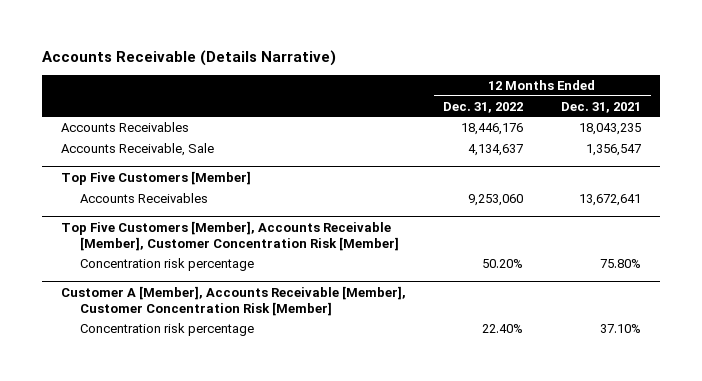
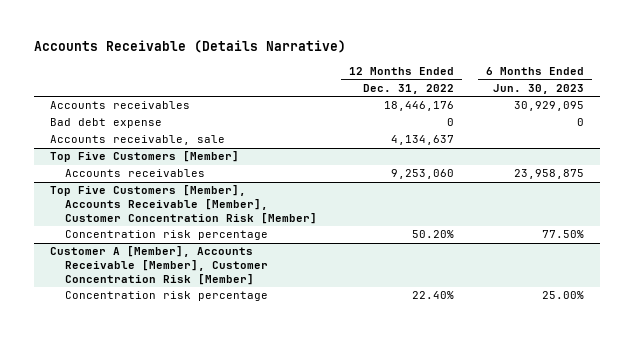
- | 12 Months Ended Dec. 31, 2022 | 12 Months Ended Dec. 31, 2021
+ | 12 Months Ended Dec. 31, 2022 | 6 Months Ended Jun. 30, 2023
- Accounts Receivables | 18,446,176 | 18,043,235
- Accounts Receivable, Sale | 4,134,637 | 1,356,547
+ Accounts receivables | 18,446,176 | 30,929,095
+ Bad debt expense | 0 | 0
+ Accounts receivable, sale | 4,134,637 |
@ Top Five Customers [Member]
- Accounts Receivables | 9,253,060 | 13,672,641
+ Accounts receivables | 9,253,060 | 23,958,875

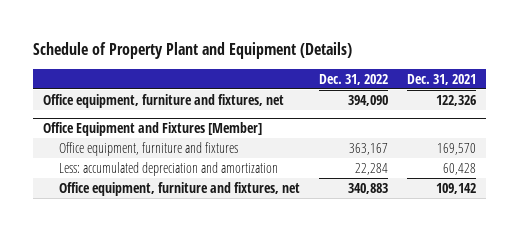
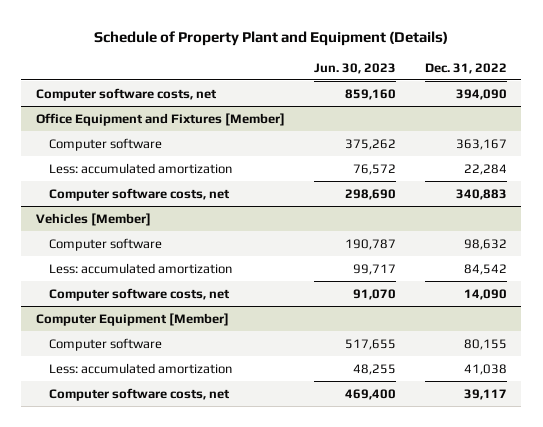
- | Dec. 31, 2022 | Dec. 31, 2021
+ | Jun. 30, 2023 | Dec. 31, 2022
- Office equipment, furniture and fixtures, net | 394,090 | 122,326
+ Computer software costs, net | 859,160 | 394,090
@ Office Equipment and Fixtures [Member]
- Office equipment, furniture and fixtures | 363,167 | 169,570
- Less: accumulated depreciation and amortization | 22,284 | 60,428
- Office equipment, furniture and fixtures, net | 340,883 | 109,142
+ Computer software | 375,262 | 363,167
+ Less: accumulated amortization | 76,572 | 22,284
+ Computer software costs, net | 298,690 | 340,883
+ Vehicles [Member]
+ Computer software | 190,787 | 98,632
+ Less: accumulated amortization | 99,717 | 84,542
+ Computer software costs, net | 91,070 | 14,090
+ Computer Equipment [Member]
+ Computer software | 517,655 | 80,155
+ Less: accumulated amortization | 48,255 | 41,038
+ Computer software costs, net | 469,400 | 39,117

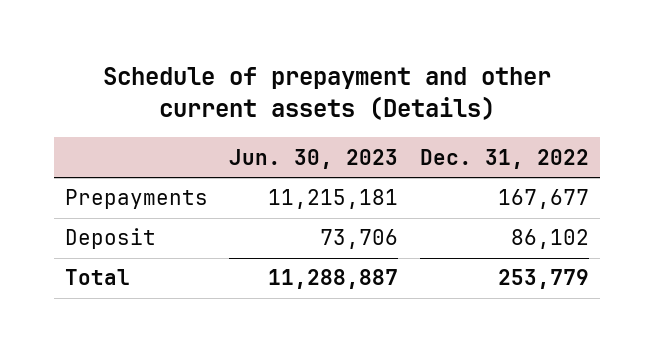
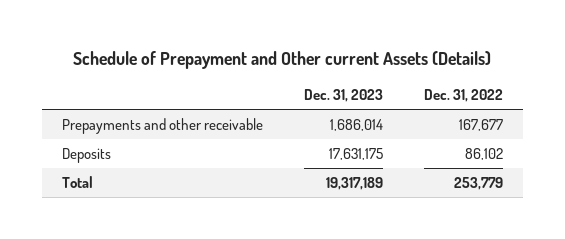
- Schedule of prepayment and other current assets (Details)
+ Schedule of Prepayment and Other current Assets (Details)
- | Jun. 30, 2023 | Dec. 31, 2022
+ | Dec. 31, 2023 | Dec. 31, 2022
- Prepayments | 11,215,181 | 167,677
- Deposit | 73,706 | 86,102
+ Prepayments and other receivable | 1,686,014 | 167,677
+ Deposits | 17,631,175 | 86,102

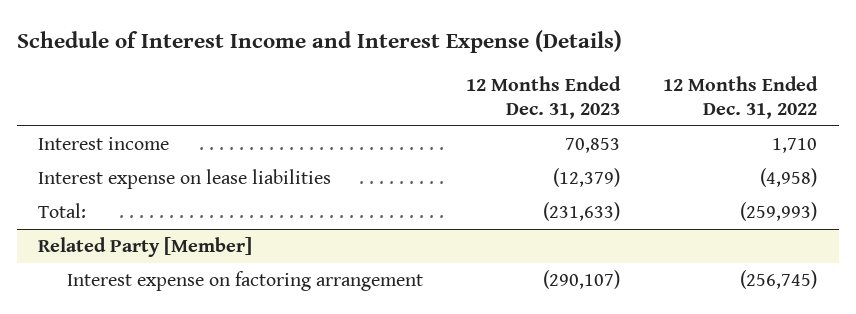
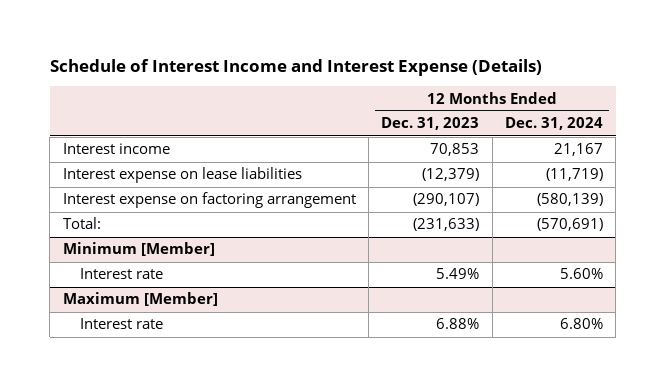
- | 12 Months Ended Dec. 31, 2023 | 12 Months Ended Dec. 31, 2022
+ | 12 Months Ended Dec. 31, 2023 | 12 Months Ended Dec. 31, 2024
- Related Party [Member]
moved down: Total: | (231,633) | (570,691)
+ Minimum [Member]
+ Interest rate | 5.49% | 5.60%
+ Maximum [Member]
+ Interest rate | 6.88% | 6.80%

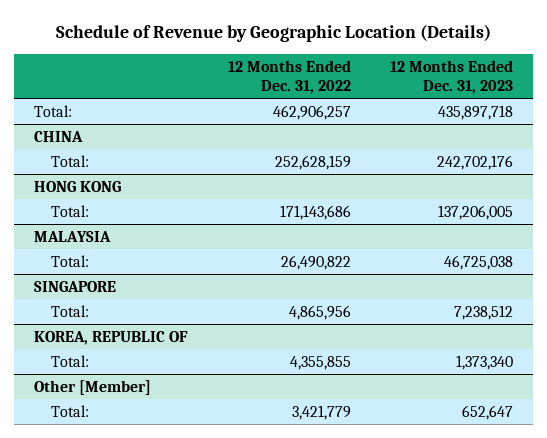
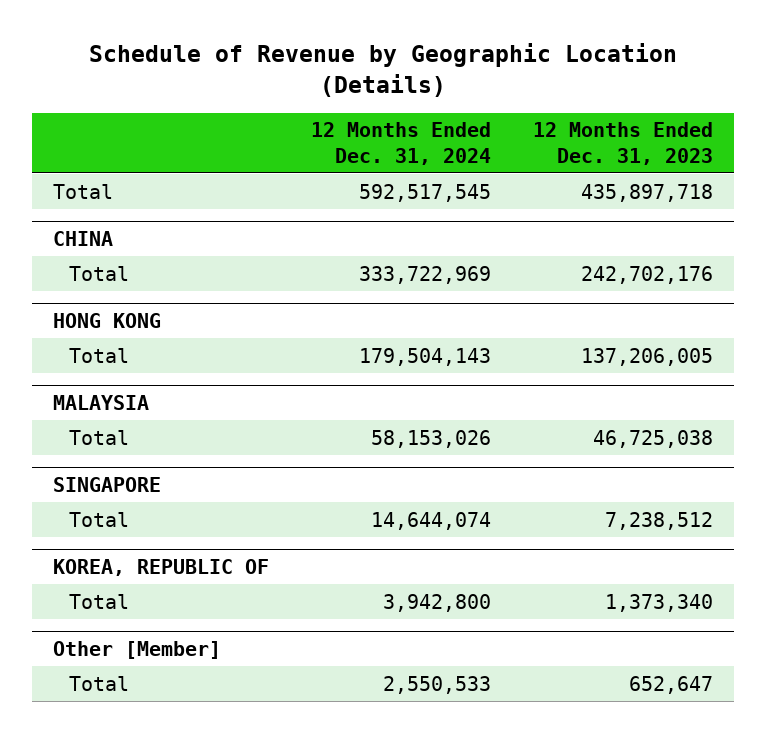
- | 12 Months Ended Dec. 31, 2022 | 12 Months Ended Dec. 31, 2023
+ | 12 Months Ended Dec. 31, 2024 | 12 Months Ended Dec. 31, 2023
- Total: | 462,906,257 | 435,897,718
+ Total | 592,517,545 | 435,897,718
@ CHINA
- Total: | 252,628,159 | 242,702,176
+ Total | 333,722,969 | 242,702,176
@ HONG KONG
- Total: | 171,143,686 | 137,206,005
+ Total | 179,504,143 | 137,206,005
@ MALAYSIA
- Total: | 26,490,822 | 46,725,038
+ Total | 58,153,026 | 46,725,038
@ SINGAPORE
- Total: | 4,865,956 | 7,238,512
+ Total | 14,644,074 | 7,238,512
@ KOREA, REPUBLIC OF
- Total: | 4,355,855 | 1,373,340
+ Total | 3,942,800 | 1,373,340
@ Other [Member]
- Total: | 3,421,779 | 652,647
+ Total | 2,550,533 | 652,647

